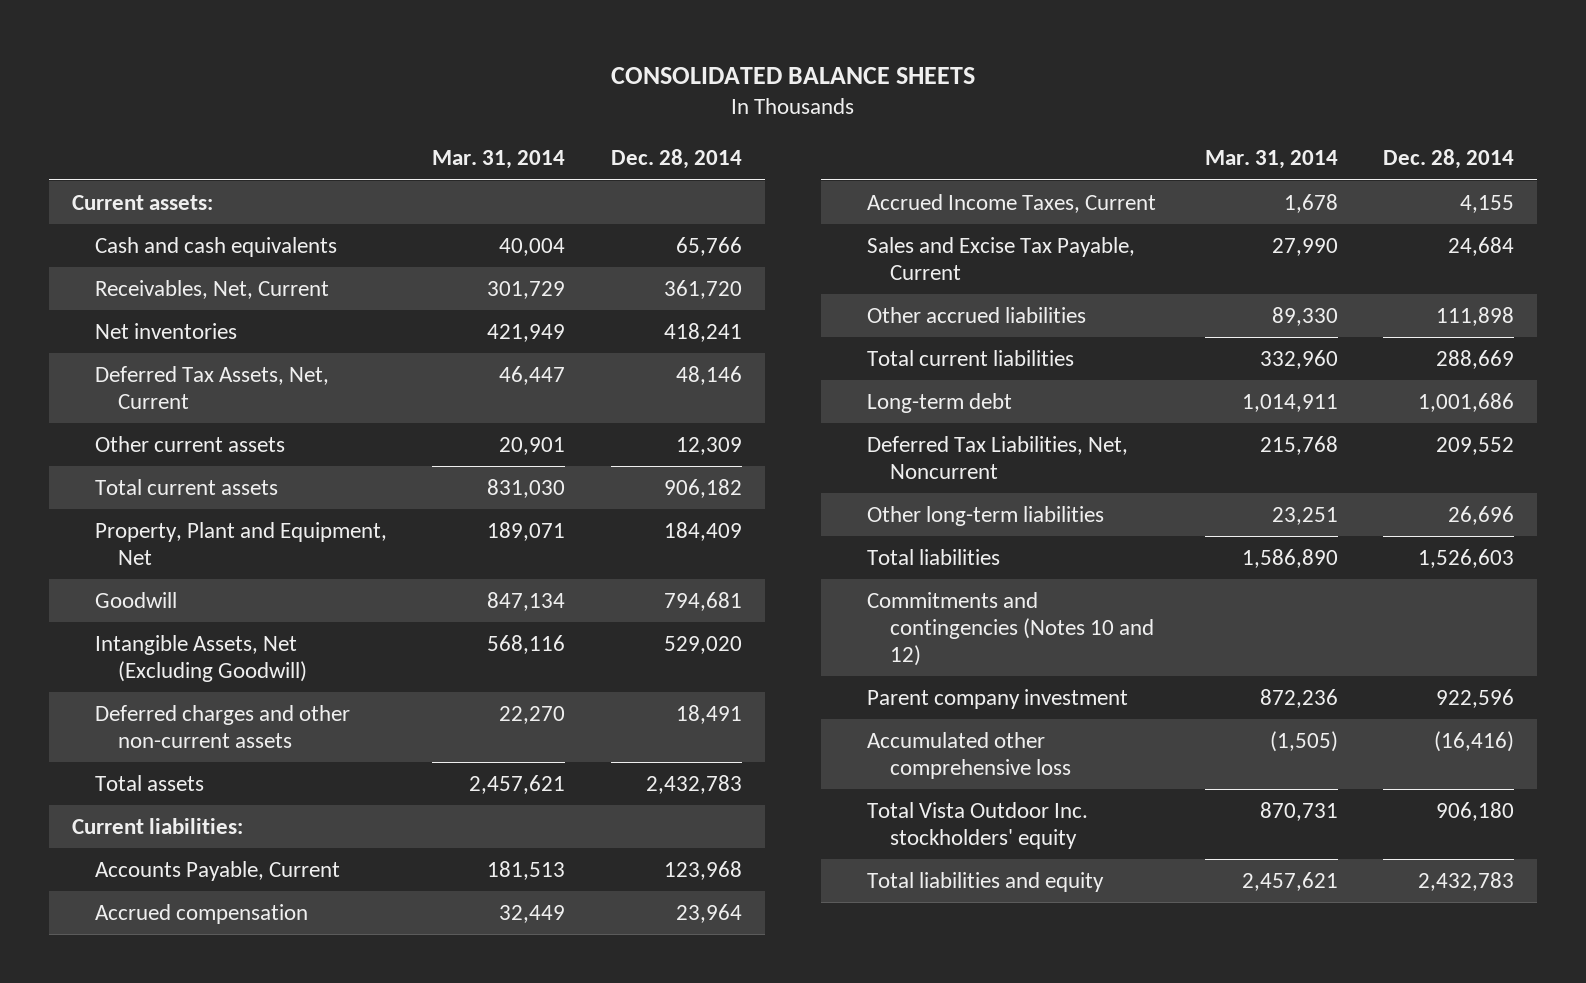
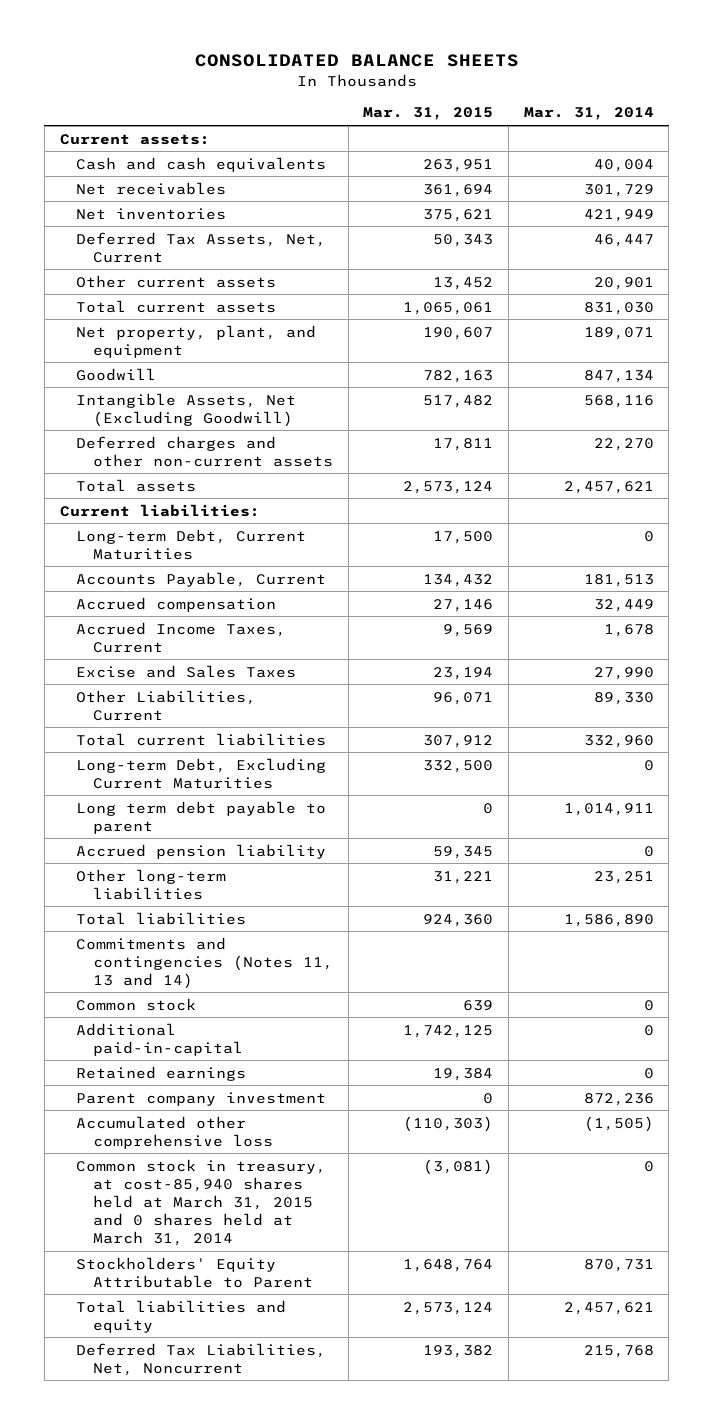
- | Mar. 31, 2014 | Dec. 28, 2014
+ | Mar. 31, 2015 | Mar. 31, 2014
- Receivables, Net, Current | 301,729 | 361,720
+ Net receivables | 361,694 | 301,729
- Property, Plant and Equipment, Net | 189,071 | 184,409
+ Net property, plant, and equipment | 190,607 | 189,071
+ Long-term Debt, Current Maturities | 17,500 | 0
- Sales and Excise Tax Payable, Current | 27,990 | 24,684
- Other accrued liabilities | 89,330 | 111,898
+ Excise and Sales Taxes | 23,194 | 27,990
+ Other Liabilities, Current | 96,071 | 89,330
- Long-term debt | 1,014,911 | 1,001,686
+ Long-term Debt, Excluding Current Maturities | 332,500 | 0
+ Long term debt payable to parent | 0 | 1,014,911
+ Accrued pension liability | 59,345 | 0
- Commitments and contingencies (Notes 10 and 12)
+ Commitments and contingencies (Notes 11, 13 and 14)
+ Common stock | 639 | 0
+ Additional paid-in-capital | 1,742,125 | 0
+ Retained earnings | 19,384 | 0
- Total Vista Outdoor Inc. stockholders' equity | 870,731 | 906,180
+ Common stock in treasury, at cost-85,940 shares held at March 31, 2015 and 0 shares held at March 31, 2014 | (3,081) | 0
+ Stockholders' Equity Attributable to Parent | 1,648,764 | 870,731
moved down: Deferred Tax Liabilities, Net, Noncurrent | 193,382 | 215,768

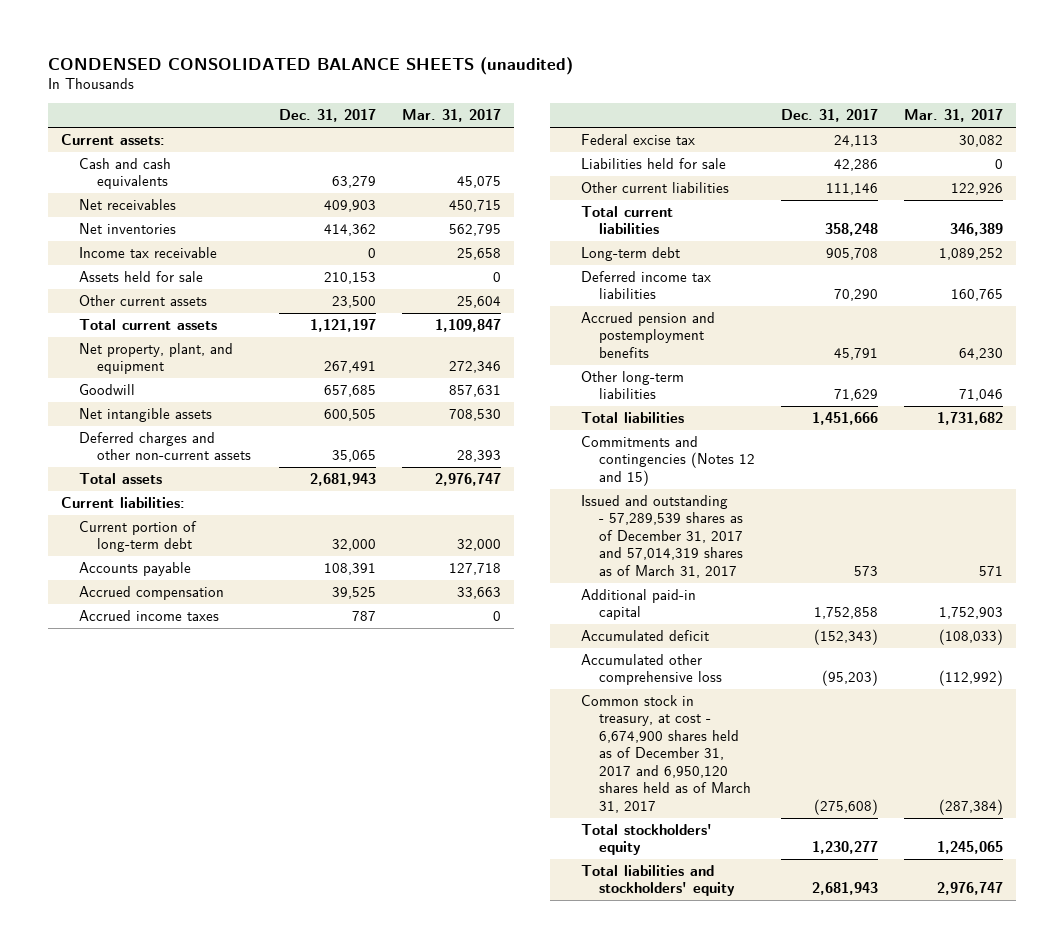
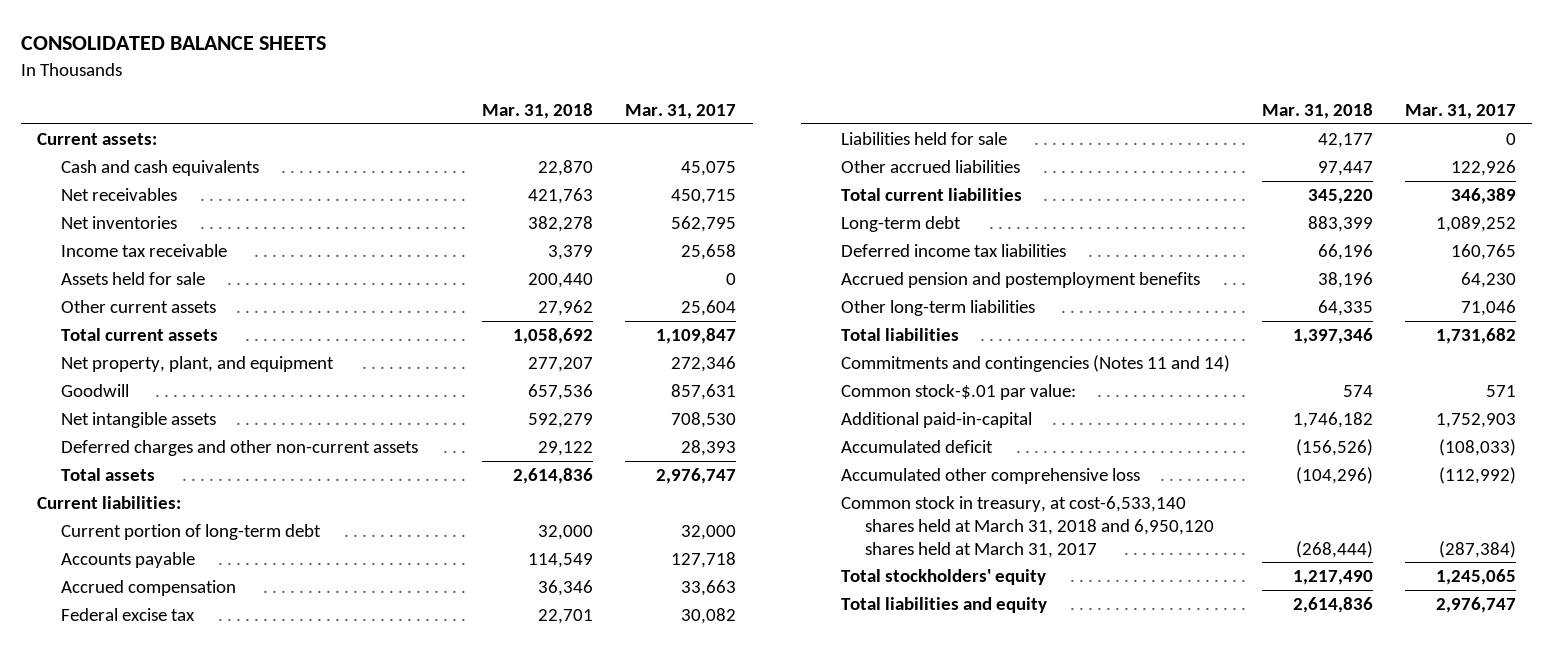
- CONDENSED CONSOLIDATED BALANCE SHEETS (unaudited)
+ CONSOLIDATED BALANCE SHEETS
- | Dec. 31, 2017 | Mar. 31, 2017
+ | Mar. 31, 2018 | Mar. 31, 2017
- Accrued income taxes | 787 | 0
- Other current liabilities | 111,146 | 122,926
+ Other accrued liabilities | 97,447 | 122,926
- Commitments and contingencies (Notes 12 and 15)
- Issued and outstanding - 57,289,539 shares as of December 31, 2017 and 57,014,319 shares as of March 31, 2017 | 573 | 571
- Additional paid-in capital | 1,752,858 | 1,752,903
+ Commitments and contingencies (Notes 11 and 14)
+ Common stock-$.01 par value: | 574 | 571
+ Additional paid-in-capital | 1,746,182 | 1,752,903
- Common stock in treasury, at cost - 6,674,900 shares held as of December 31, 2017 and 6,950,120 shares held as of March 31, 2017 | (275,608) | (287,384)
+ Common stock in treasury, at cost-6,533,140 shares held at March 31, 2018 and 6,950,120 shares held at March 31, 2017 | (268,444) | (287,384)
- Total liabilities and stockholders' equity | 2,681,943 | 2,976,747
+ Total liabilities and equity | 2,614,836 | 2,976,747

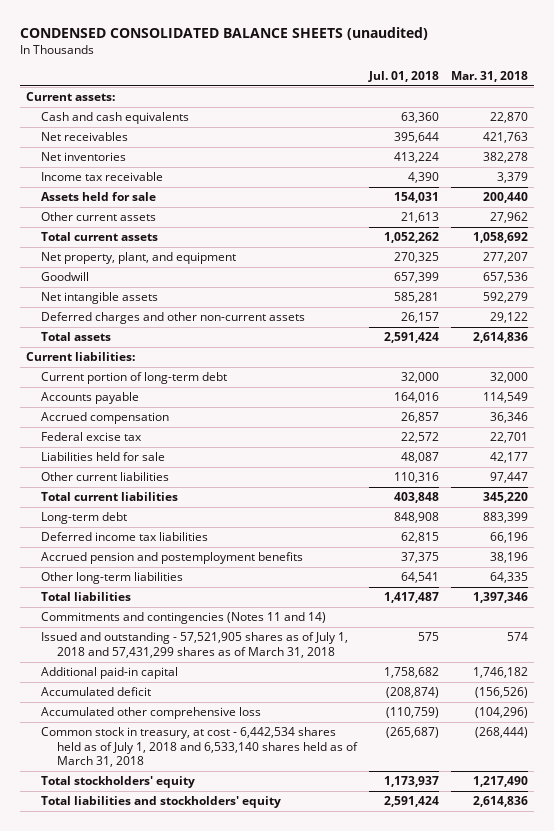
- CONSOLIDATED BALANCE SHEETS
+ CONDENSED CONSOLIDATED BALANCE SHEETS (unaudited)
- | Mar. 31, 2018 | Mar. 31, 2017
+ | Jul. 01, 2018 | Mar. 31, 2018
- Other accrued liabilities | 97,447 | 122,926
+ Other current liabilities | 110,316 | 97,447
- Common stock-$.01 par value: | 574 | 571
- Additional paid-in-capital | 1,746,182 | 1,752,903
+ Issued and outstanding - 57,521,905 shares as of July 1, 2018 and 57,431,299 shares as of March 31, 2018 | 575 | 574
+ Additional paid-in capital | 1,758,682 | 1,746,182
- Common stock in treasury, at cost-6,533,140 shares held at March 31, 2018 and 6,950,120 shares held at March 31, 2017 | (268,444) | (287,384)
+ Common stock in treasury, at cost - 6,442,534 shares held as of July 1, 2018 and 6,533,140 shares held as of March 31, 2018 | (265,687) | (268,444)
- Total liabilities and equity | 2,614,836 | 2,976,747
+ Total liabilities and stockholders' equity | 2,591,424 | 2,614,836

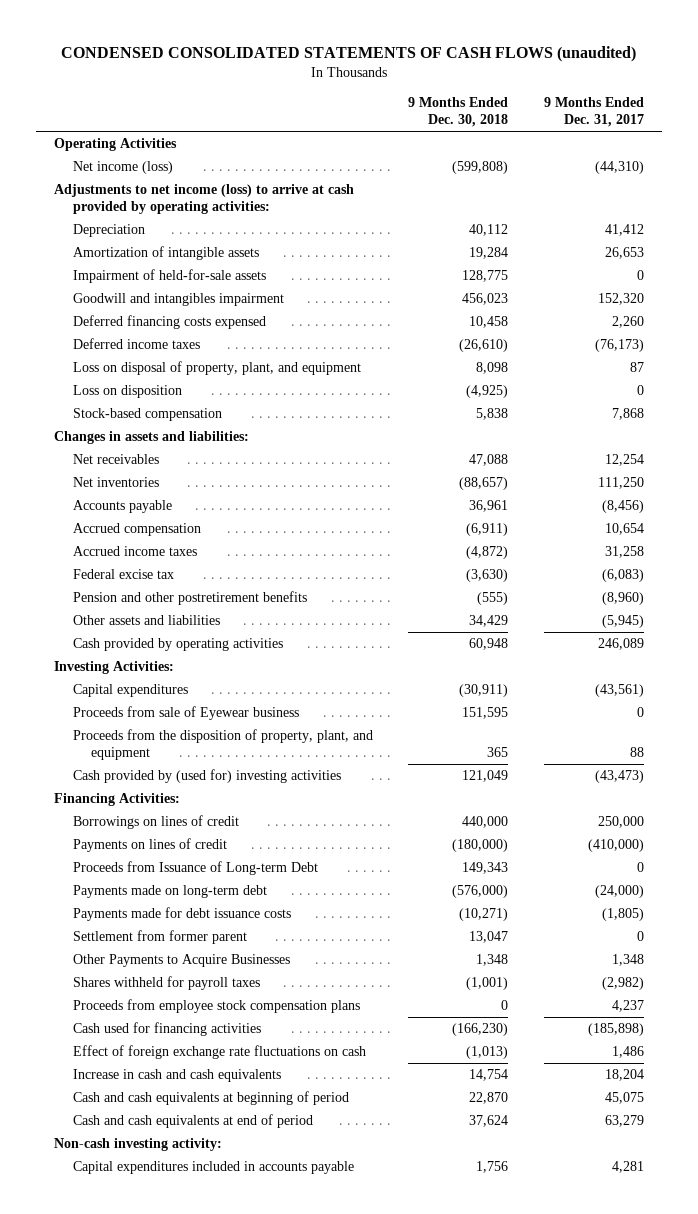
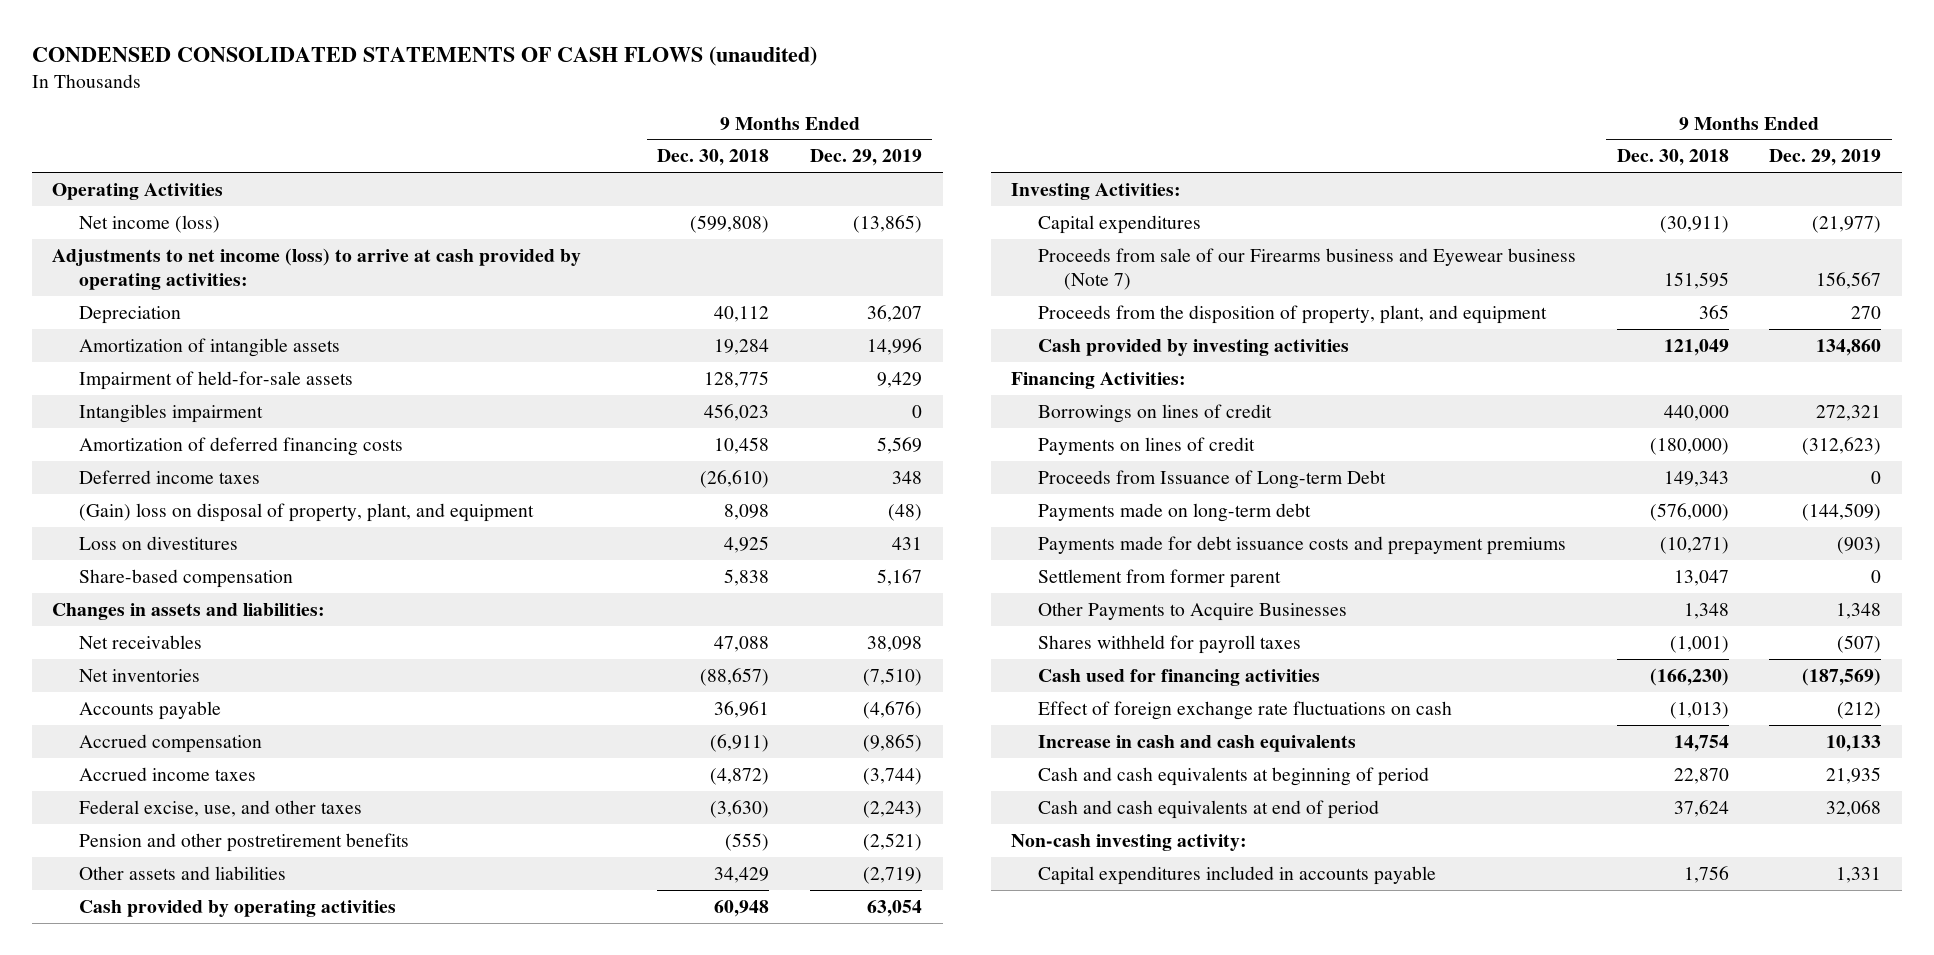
- | 9 Months Ended Dec. 30, 2018 | 9 Months Ended Dec. 31, 2017
+ | 9 Months Ended Dec. 30, 2018 | 9 Months Ended Dec. 29, 2019
- Goodwill and intangibles impairment | 456,023 | 152,320
- Deferred financing costs expensed | 10,458 | 2,260
+ Intangibles impairment | 456,023 | 0
+ Amortization of deferred financing costs | 10,458 | 5,569
- Loss on disposal of property, plant, and equipment | 8,098 | 87
- Loss on disposition | (4,925) | 0
- Stock-based compensation | 5,838 | 7,868
+ (Gain) loss on disposal of property, plant, and equipment | 8,098 | (48)
+ Loss on divestitures | 4,925 | 431
+ Share-based compensation | 5,838 | 5,167
- Federal excise tax | (3,630) | (6,083)
+ Federal excise, use, and other taxes | (3,630) | (2,243)
- Proceeds from sale of Eyewear business | 151,595 | 0
+ Proceeds from sale of our Firearms business and Eyewear business (Note 7) | 151,595 | 156,567
- Cash provided by (used for) investing activities | 121,049 | (43,473)
+ Cash provided by investing activities | 121,049 | 134,860
- Payments made for debt issuance costs | (10,271) | (1,805)
+ Payments made for debt issuance costs and prepayment premiums | (10,271) | (903)
- Proceeds from employee stock compensation plans | 0 | 4,237

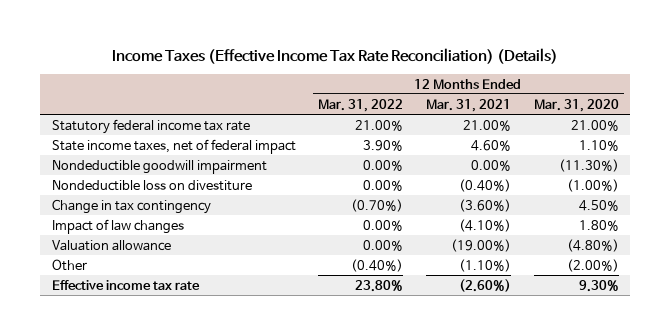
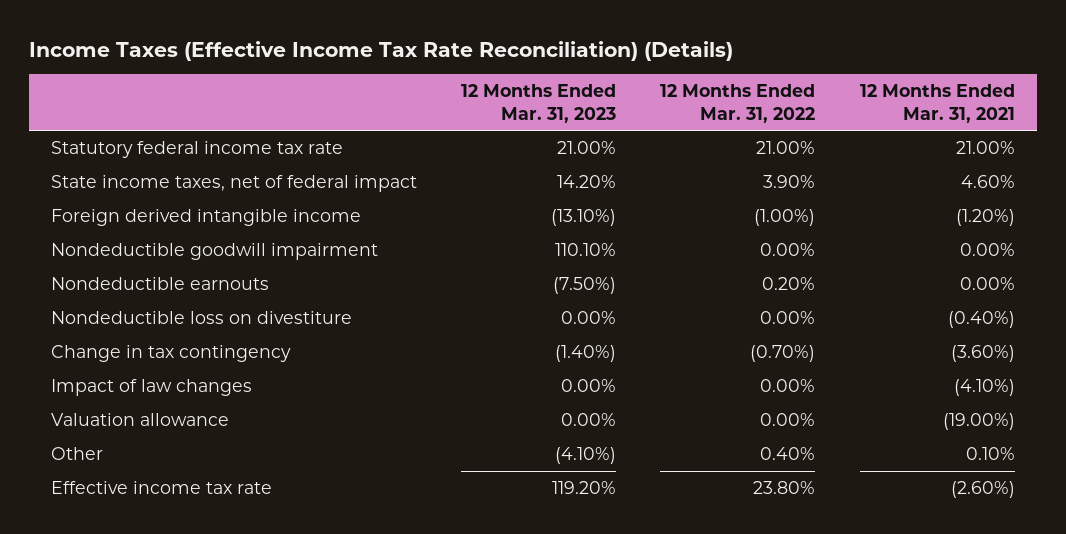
- | 12 Months Ended Mar. 31, 2022 | 12 Months Ended Mar. 31, 2021 | 12 Months Ended Mar. 31, 2020
+ | 12 Months Ended Mar. 31, 2023 | 12 Months Ended Mar. 31, 2022 | 12 Months Ended Mar. 31, 2021
+ Foreign derived intangible income | (13.10%) | (1.00%) | (1.20%)
+ Nondeductible earnouts | (7.50%) | 0.20% | 0.00%
- Other | (0.40%) | (1.10%) | (2.00%)
+ Other | (4.10%) | 0.40% | 0.10%

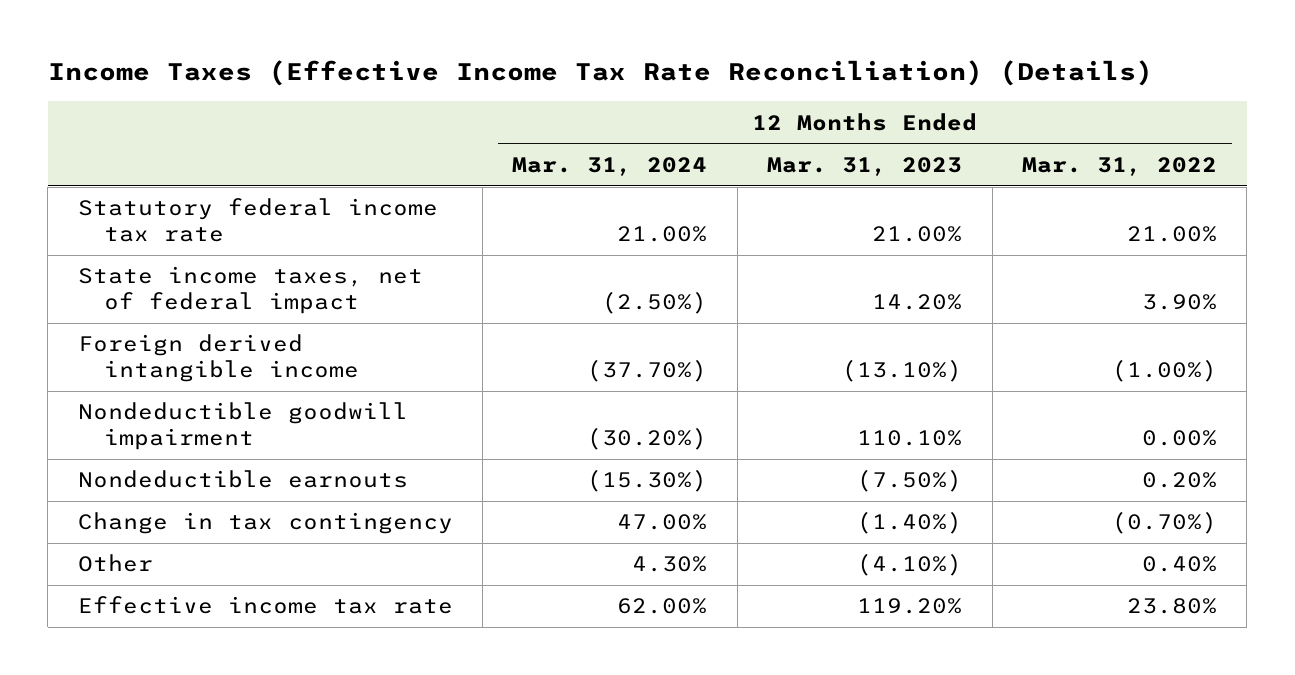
- | 12 Months Ended Mar. 31, 2023 | 12 Months Ended Mar. 31, 2022 | 12 Months Ended Mar. 31, 2021
+ | 12 Months Ended Mar. 31, 2024 | 12 Months Ended Mar. 31, 2023 | 12 Months Ended Mar. 31, 2022
- Nondeductible loss on divestiture | 0.00% | 0.00% | (0.40%)
- Impact of law changes | 0.00% | 0.00% | (4.10%)
- Valuation allowance | 0.00% | 0.00% | (19.00%)

